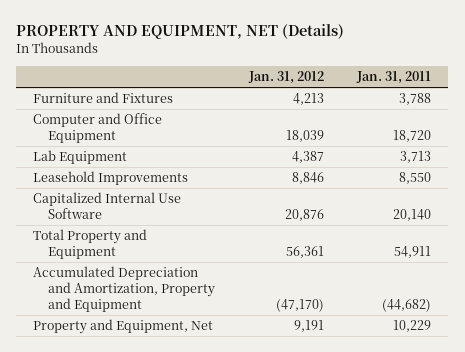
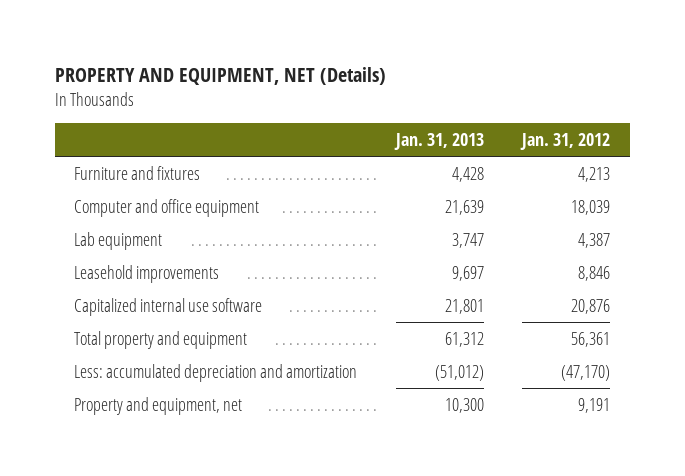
- | Jan. 31, 2012 | Jan. 31, 2011
+ | Jan. 31, 2013 | Jan. 31, 2012
- Furniture and Fixtures | 4,213 | 3,788
- Computer and Office Equipment | 18,039 | 18,720
- Lab Equipment | 4,387 | 3,713
- Leasehold Improvements | 8,846 | 8,550
- Capitalized Internal Use Software | 20,876 | 20,140
- Total Property and Equipment | 56,361 | 54,911
- Accumulated Depreciation and Amortization, Property and Equipment | (47,170) | (44,682)
- Property and Equipment, Net | 9,191 | 10,229
+ Furniture and fixtures | 4,428 | 4,213
+ Computer and office equipment | 21,639 | 18,039
+ Lab equipment | 3,747 | 4,387
+ Leasehold improvements | 9,697 | 8,846
+ Capitalized internal use software | 21,801 | 20,876
+ Total property and equipment | 61,312 | 56,361
+ Less: accumulated depreciation and amortization | (51,012) | (47,170)
+ Property and equipment, net | 10,300 | 9,191

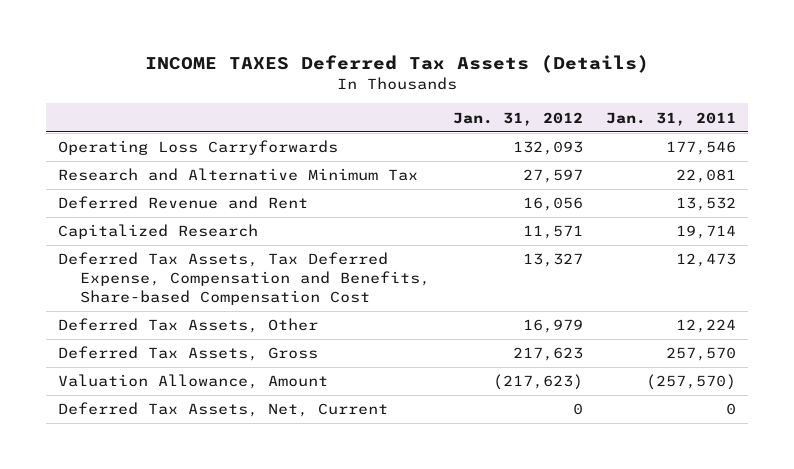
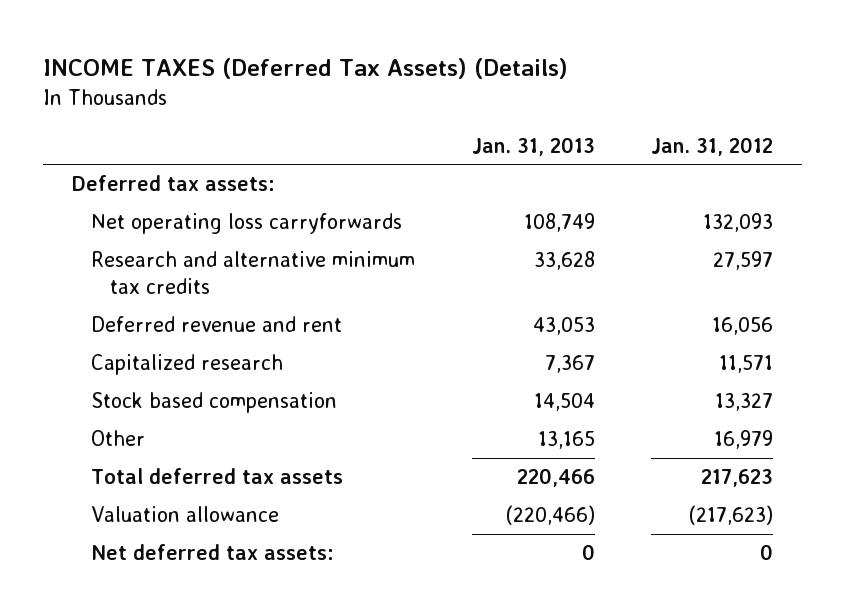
- INCOME TAXES Deferred Tax Assets (Details)
+ INCOME TAXES (Deferred Tax Assets) (Details)
- | Jan. 31, 2012 | Jan. 31, 2011
+ | Jan. 31, 2013 | Jan. 31, 2012
- Operating Loss Carryforwards | 132,093 | 177,546
- Research and Alternative Minimum Tax | 27,597 | 22,081
- Deferred Revenue and Rent | 16,056 | 13,532
- Capitalized Research | 11,571 | 19,714
- Deferred Tax Assets, Tax Deferred Expense, Compensation and Benefits, Share-based Compensation Cost | 13,327 | 12,473
- Deferred Tax Assets, Other | 16,979 | 12,224
- Deferred Tax Assets, Gross | 217,623 | 257,570
- Valuation Allowance, Amount | (217,623) | (257,570)
- Deferred Tax Assets, Net, Current | 0 | 0
+ Deferred tax assets:
+ Net operating loss carryforwards | 108,749 | 132,093
+ Research and alternative minimum tax credits | 33,628 | 27,597
+ Deferred revenue and rent | 43,053 | 16,056
+ Capitalized research | 7,367 | 11,571
+ Stock based compensation | 14,504 | 13,327
+ Other | 13,165 | 16,979
+ Total deferred tax assets | 220,466 | 217,623
+ Valuation allowance | (220,466) | (217,623)
+ Net deferred tax assets: | 0 | 0

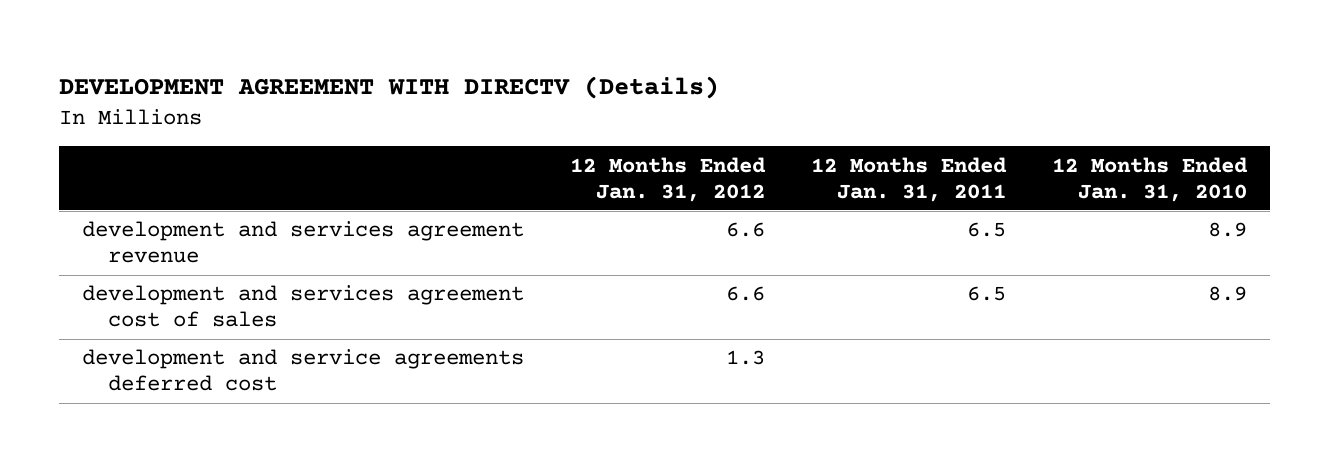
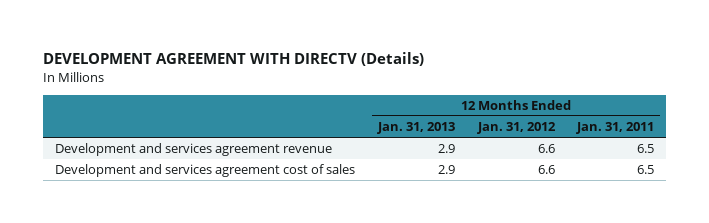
- | 12 Months Ended Jan. 31, 2012 | 12 Months Ended Jan. 31, 2011 | 12 Months Ended Jan. 31, 2010
+ | 12 Months Ended Jan. 31, 2013 | 12 Months Ended Jan. 31, 2012 | 12 Months Ended Jan. 31, 2011
- development and services agreement revenue | 6.6 | 6.5 | 8.9
- development and services agreement cost of sales | 6.6 | 6.5 | 8.9
- development and service agreements deferred cost | 1.3 | |
+ Development and services agreement revenue | 2.9 | 6.6 | 6.5
+ Development and services agreement cost of sales | 2.9 | 6.6 | 6.5

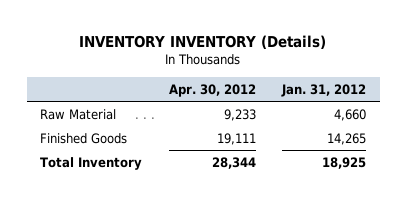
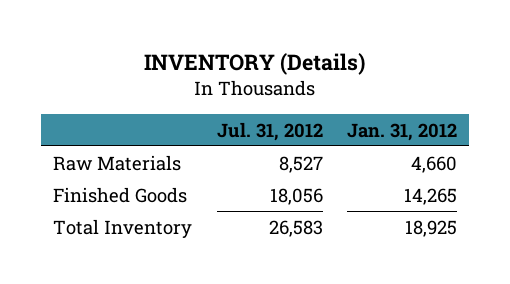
- INVENTORY INVENTORY (Details)
+ INVENTORY (Details)
- | Apr. 30, 2012 | Jan. 31, 2012
+ | Jul. 31, 2012 | Jan. 31, 2012
- Raw Material | 9,233 | 4,660
+ Raw Materials | 8,527 | 4,660

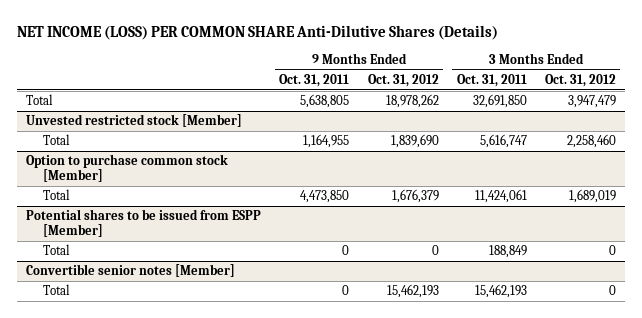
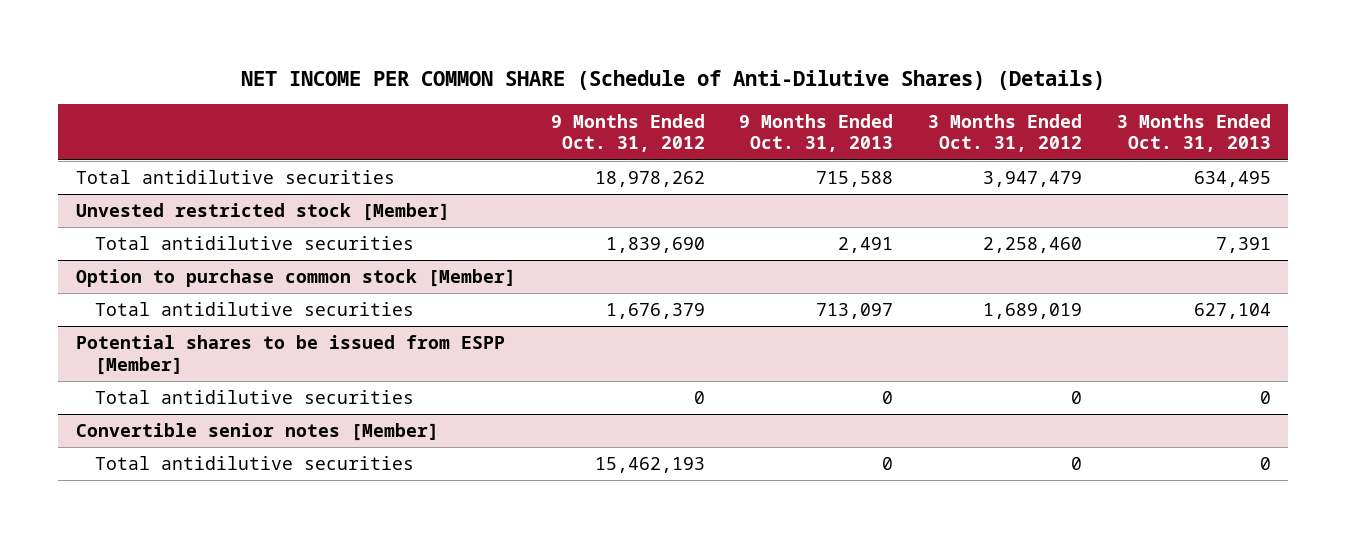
- NET INCOME (LOSS) PER COMMON SHARE Anti-Dilutive Shares (Details)
+ NET INCOME PER COMMON SHARE (Schedule of Anti-Dilutive Shares) (Details)
- | 9 Months Ended Oct. 31, 2011 | 9 Months Ended Oct. 31, 2012 | 3 Months Ended Oct. 31, 2011 | 3 Months Ended Oct. 31, 2012
+ | 9 Months Ended Oct. 31, 2012 | 9 Months Ended Oct. 31, 2013 | 3 Months Ended Oct. 31, 2012 | 3 Months Ended Oct. 31, 2013
- Total | 5,638,805 | 18,978,262 | 32,691,850 | 3,947,479
+ Total antidilutive securities | 18,978,262 | 715,588 | 3,947,479 | 634,495
@ Unvested restricted stock [Member]
- Total | 1,164,955 | 1,839,690 | 5,616,747 | 2,258,460
+ Total antidilutive securities | 1,839,690 | 2,491 | 2,258,460 | 7,391
@ Option to purchase common stock [Member]
- Total | 4,473,850 | 1,676,379 | 11,424,061 | 1,689,019
+ Total antidilutive securities | 1,676,379 | 713,097 | 1,689,019 | 627,104
@ Potential shares to be issued from ESPP [Member]
- Total | 0 | 0 | 188,849 | 0
+ Total antidilutive securities | 0 | 0 | 0 | 0
@ Convertible senior notes [Member]
- Total | 0 | 15,462,193 | 15,462,193 | 0
+ Total antidilutive securities | 15,462,193 | 0 | 0 | 0

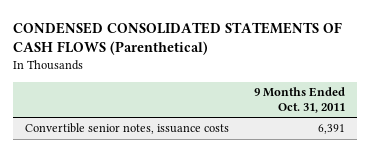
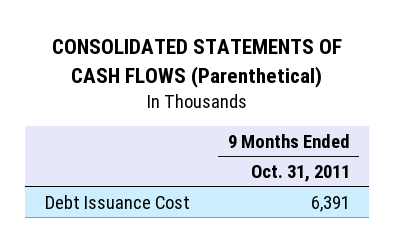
- CONDENSED CONSOLIDATED STATEMENTS OF CASH FLOWS (Parenthetical)
+ CONSOLIDATED STATEMENTS OF CASH FLOWS (Parenthetical)
- Convertible senior notes, issuance costs | 6,391
+ Debt Issuance Cost | 6,391

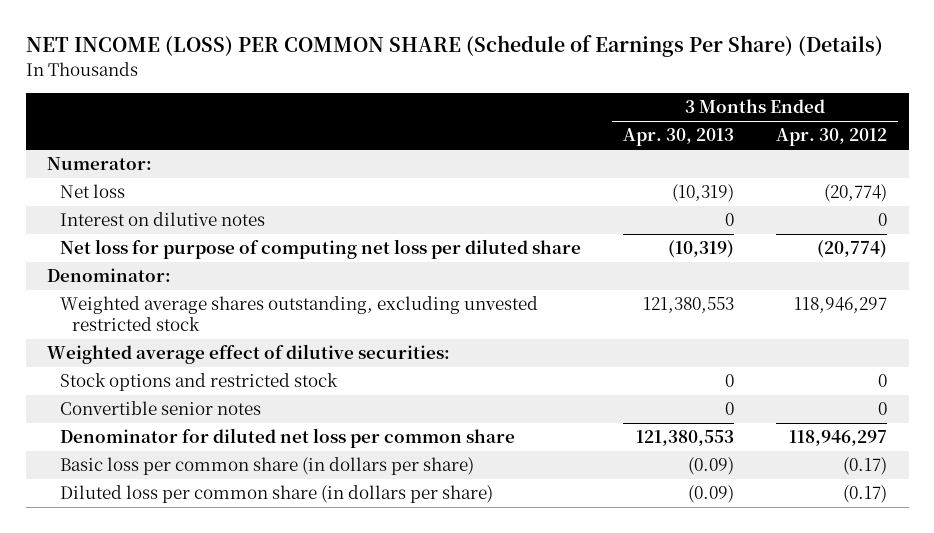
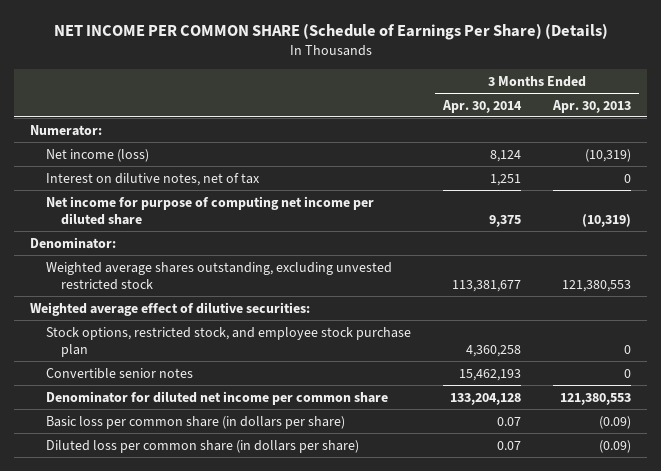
- NET INCOME (LOSS) PER COMMON SHARE (Schedule of Earnings Per Share) (Details)
+ NET INCOME PER COMMON SHARE (Schedule of Earnings Per Share) (Details)
- | 3 Months Ended Apr. 30, 2013 | 3 Months Ended Apr. 30, 2012
+ | 3 Months Ended Apr. 30, 2014 | 3 Months Ended Apr. 30, 2013
- Net loss | (10,319) | (20,774)
- Interest on dilutive notes | 0 | 0
- Net loss for purpose of computing net loss per diluted share | (10,319) | (20,774)
+ Net income (loss) | 8,124 | (10,319)
+ Interest on dilutive notes, net of tax | 1,251 | 0
+ Net income for purpose of computing net income per diluted share | 9,375 | (10,319)
- Stock options and restricted stock | 0 | 0
+ Stock options, restricted stock, and employee stock purchase plan | 4,360,258 | 0
- Denominator for diluted net loss per common share | 121,380,553 | 118,946,297
+ Denominator for diluted net income per common share | 133,204,128 | 121,380,553

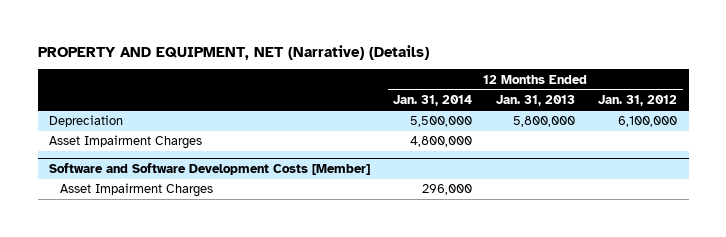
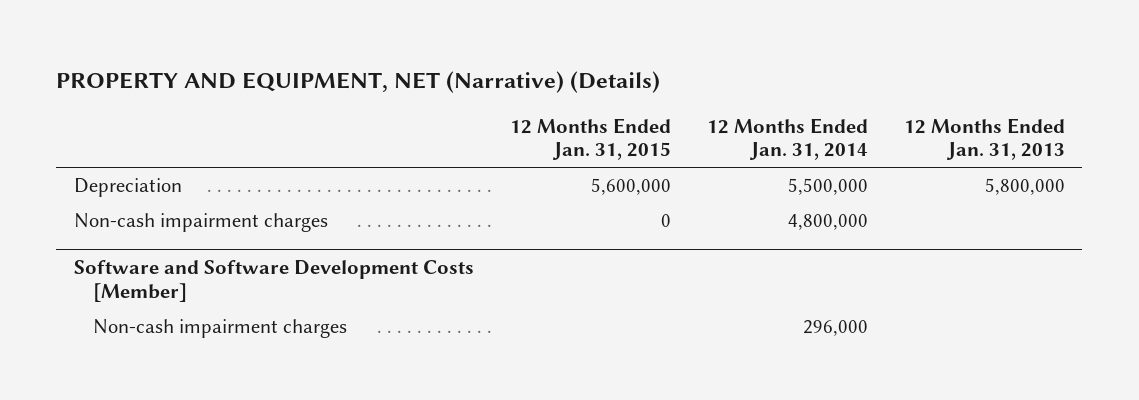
- | 12 Months Ended Jan. 31, 2014 | 12 Months Ended Jan. 31, 2013 | 12 Months Ended Jan. 31, 2012
+ | 12 Months Ended Jan. 31, 2015 | 12 Months Ended Jan. 31, 2014 | 12 Months Ended Jan. 31, 2013
- Asset Impairment Charges | 4,800,000 | |
+ Non-cash impairment charges | 0 | 4,800,000 |
@ Software and Software Development Costs [Member]
- Asset Impairment Charges | 296,000 | |
+ Non-cash impairment charges | | 296,000 |

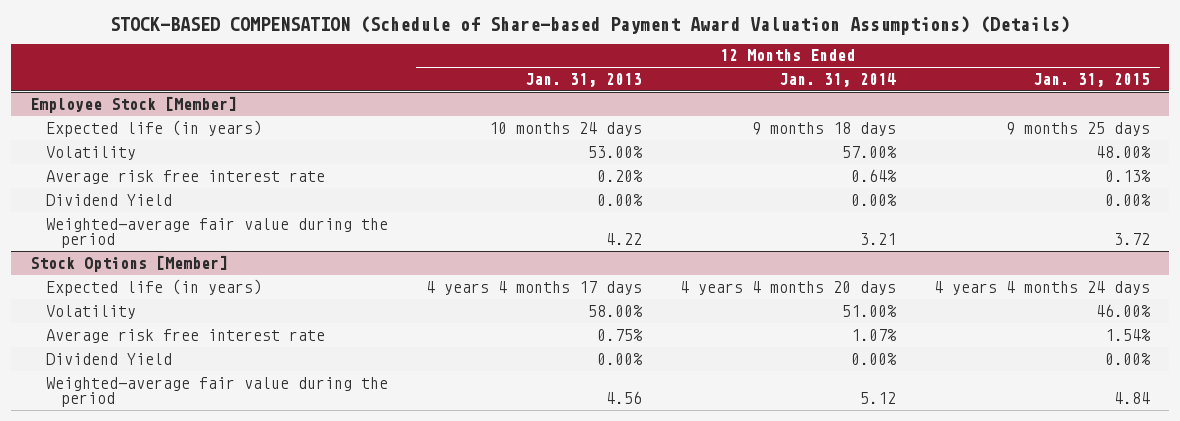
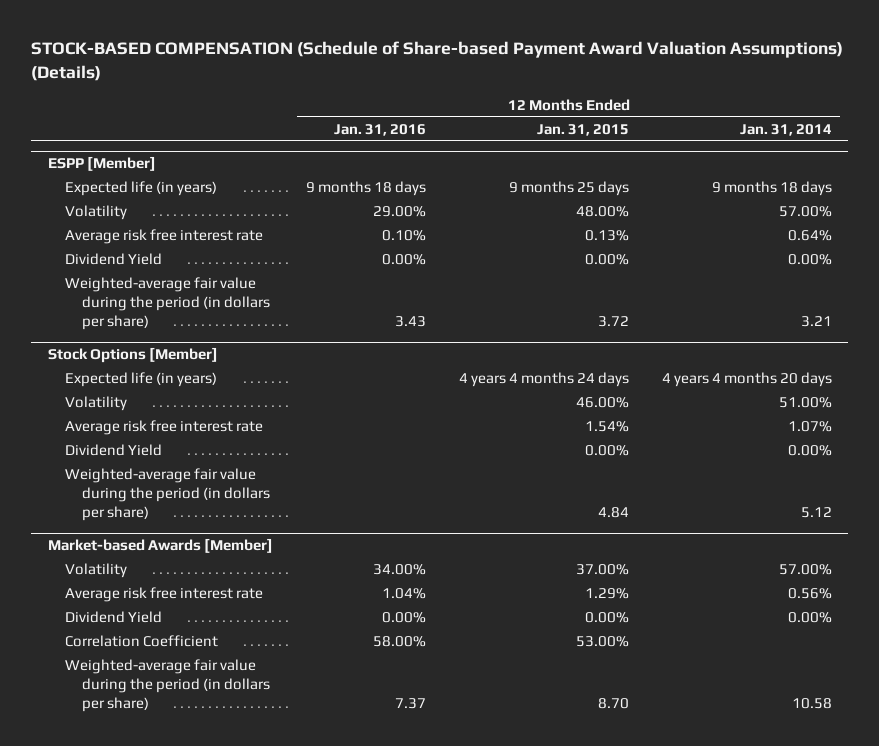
- | 12 Months Ended Jan. 31, 2013 | 12 Months Ended Jan. 31, 2014 | 12 Months Ended Jan. 31, 2015
+ | 12 Months Ended Jan. 31, 2016 | 12 Months Ended Jan. 31, 2015 | 12 Months Ended Jan. 31, 2014
- Employee Stock [Member]
+ ESPP [Member]
- Weighted-average fair value during the period | 4.22 | 3.21 | 3.72
+ Weighted-average fair value during the period (in dollars per share) | 3.43 | 3.72 | 3.21
@ Stock Options [Member]
- Weighted-average fair value during the period | 4.56 | 5.12 | 4.84
+ Weighted-average fair value during the period (in dollars per share) | | 4.84 | 5.12
+ Market-based Awards [Member]
+ Volatility | 34.00% | 37.00% | 57.00%
+ Average risk free interest rate | 1.04% | 1.29% | 0.56%
+ Dividend Yield | 0.00% | 0.00% | 0.00%
+ Correlation Coefficient | 58.00% | 53.00% |
+ Weighted-average fair value during the period (in dollars per share) | 7.37 | 8.70 | 10.58

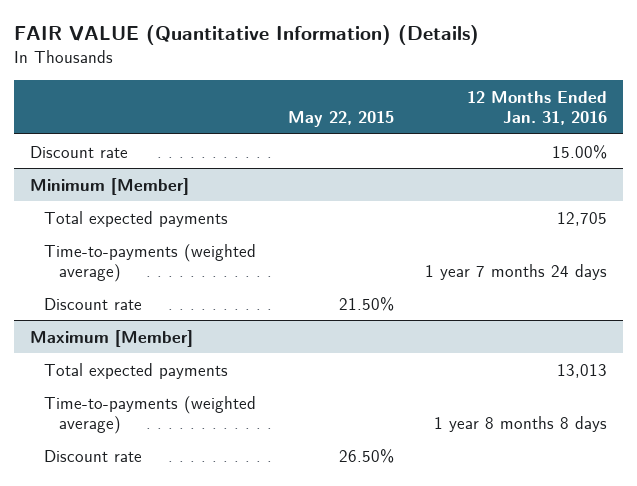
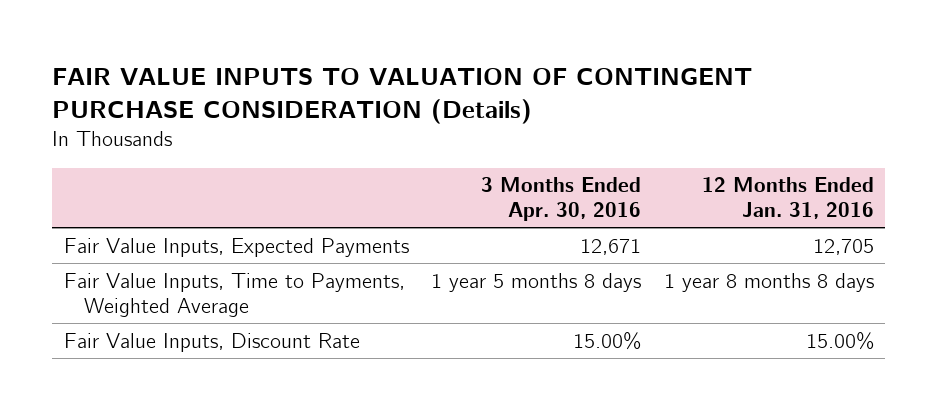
- FAIR VALUE (Quantitative Information) (Details)
+ FAIR VALUE INPUTS TO VALUATION OF CONTINGENT PURCHASE CONSIDERATION (Details)
- | May 22, 2015 | 12 Months Ended Jan. 31, 2016
+ | 3 Months Ended Apr. 30, 2016 | 12 Months Ended Jan. 31, 2016
- Discount rate | | 15.00%
- Minimum [Member]
- Total expected payments | | 12,705
- Time-to-payments (weighted average) | | 1 year 7 months 24 days
- Discount rate | 21.50% |
- Maximum [Member]
- Total expected payments | | 13,013
- Time-to-payments (weighted average) | | 1 year 8 months 8 days
- Discount rate | 26.50% |
+ Fair Value Inputs, Expected Payments | 12,671 | 12,705
+ Fair Value Inputs, Time to Payments, Weighted Average | 1 year 5 months 8 days | 1 year 8 months 8 days
+ Fair Value Inputs, Discount Rate | 15.00% | 15.00%

